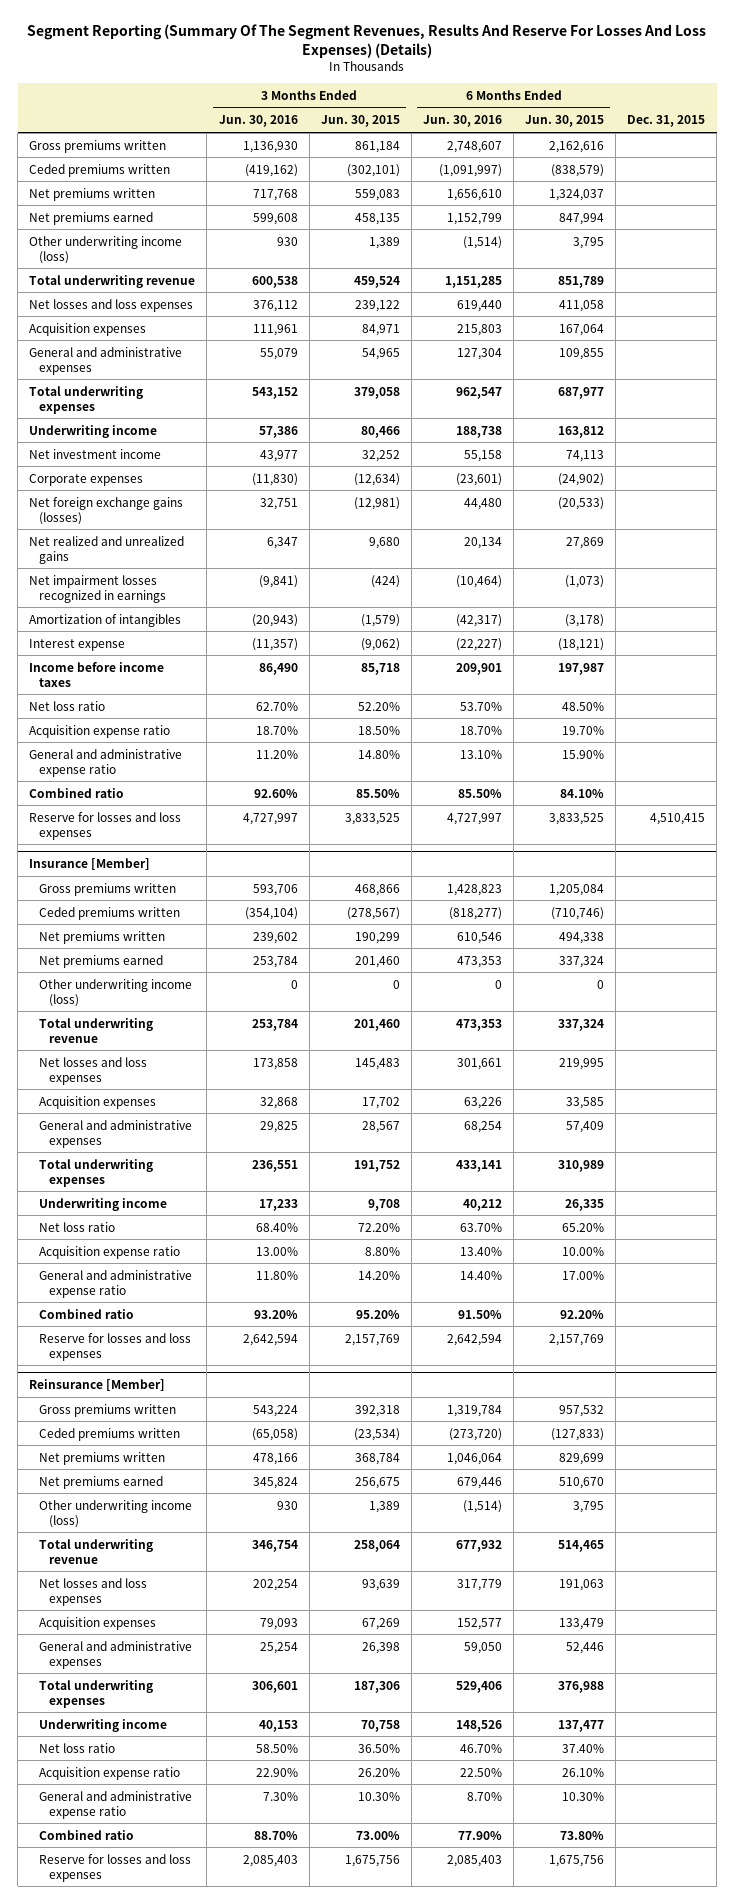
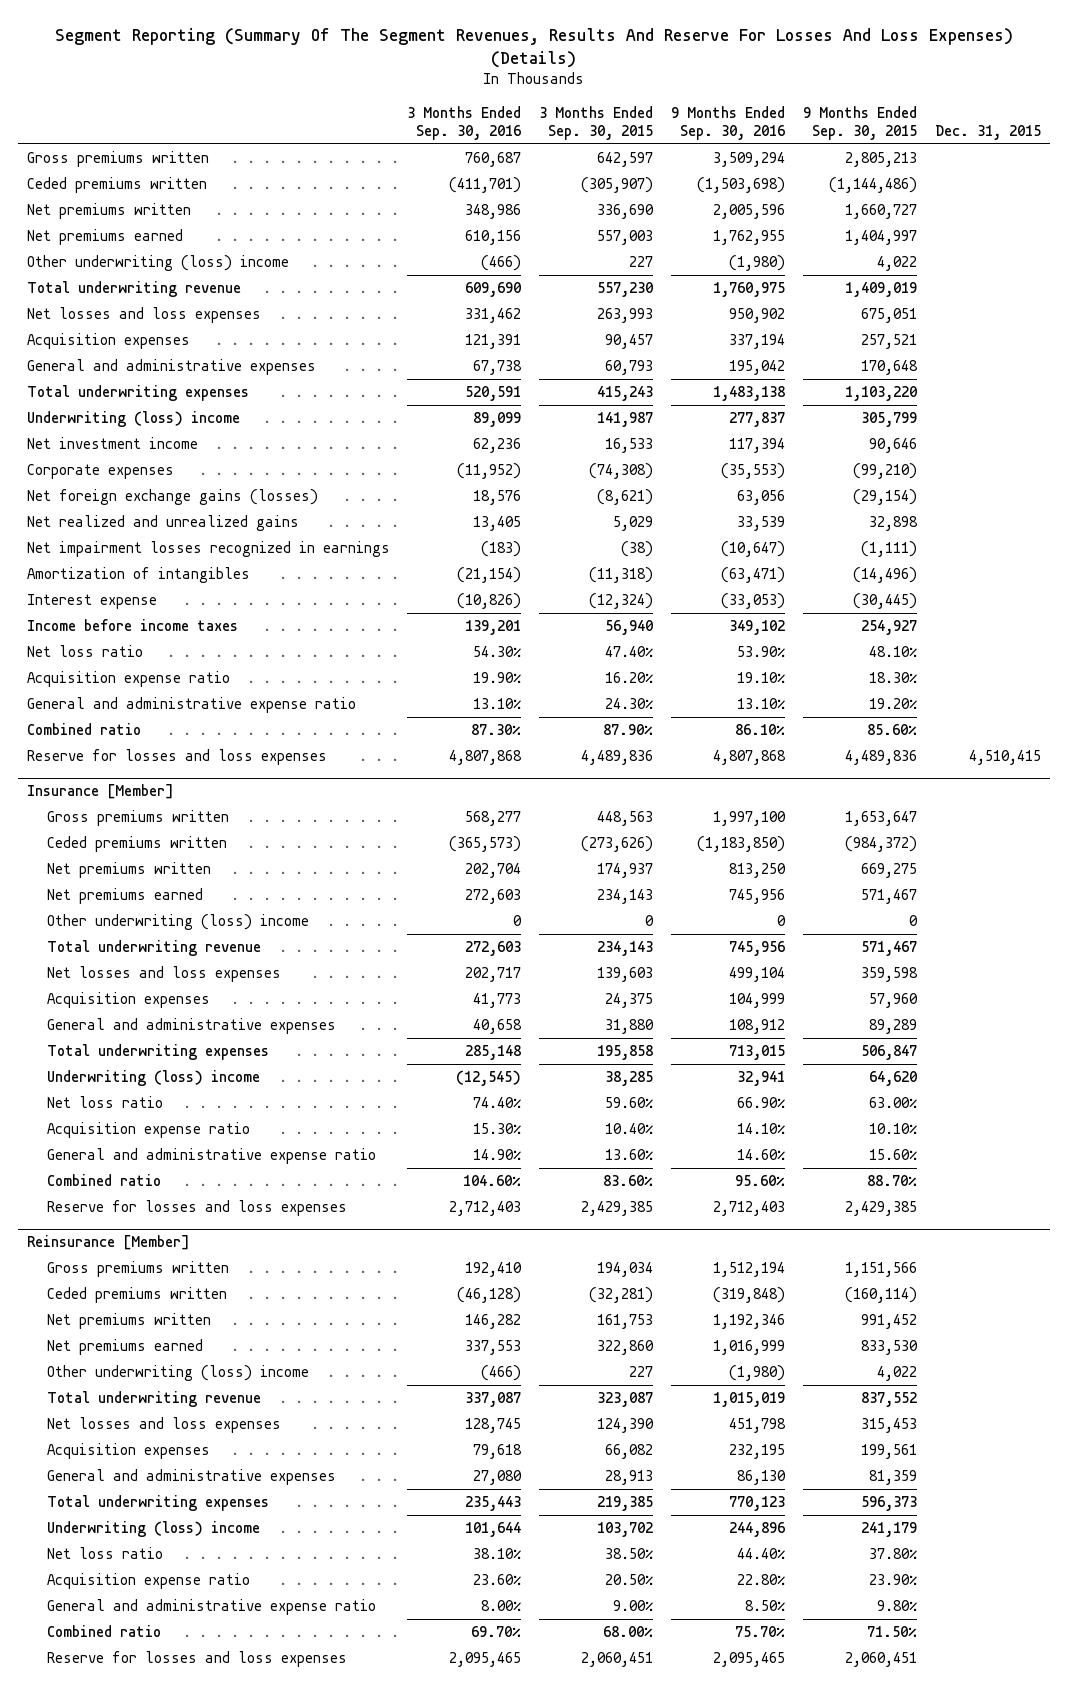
- | 3 Months Ended Jun. 30, 2016 | 3 Months Ended Jun. 30, 2015 | 6 Months Ended Jun. 30, 2016 | 6 Months Ended Jun. 30, 2015 | Dec. 31, 2015
+ | 3 Months Ended Sep. 30, 2016 | 3 Months Ended Sep. 30, 2015 | 9 Months Ended Sep. 30, 2016 | 9 Months Ended Sep. 30, 2015 | Dec. 31, 2015
- Other underwriting income (loss) | 930 | 1,389 | (1,514) | 3,795 |
+ Other underwriting (loss) income | (466) | 227 | (1,980) | 4,022 |
- Underwriting income | 57,386 | 80,466 | 188,738 | 163,812 |
+ Underwriting (loss) income | 89,099 | 141,987 | 277,837 | 305,799 |
@ Insurance [Member]
- Other underwriting income (loss) | 0 | 0 | 0 | 0 |
+ Other underwriting (loss) income | 0 | 0 | 0 | 0 |
- Underwriting income | 17,233 | 9,708 | 40,212 | 26,335 |
+ Underwriting (loss) income | (12,545) | 38,285 | 32,941 | 64,620 |
@ Reinsurance [Member]
- Other underwriting income (loss) | 930 | 1,389 | (1,514) | 3,795 |
+ Other underwriting (loss) income | (466) | 227 | (1,980) | 4,022 |
- Underwriting income | 40,153 | 70,758 | 148,526 | 137,477 |
+ Underwriting (loss) income | 101,644 | 103,702 | 244,896 | 241,179 |

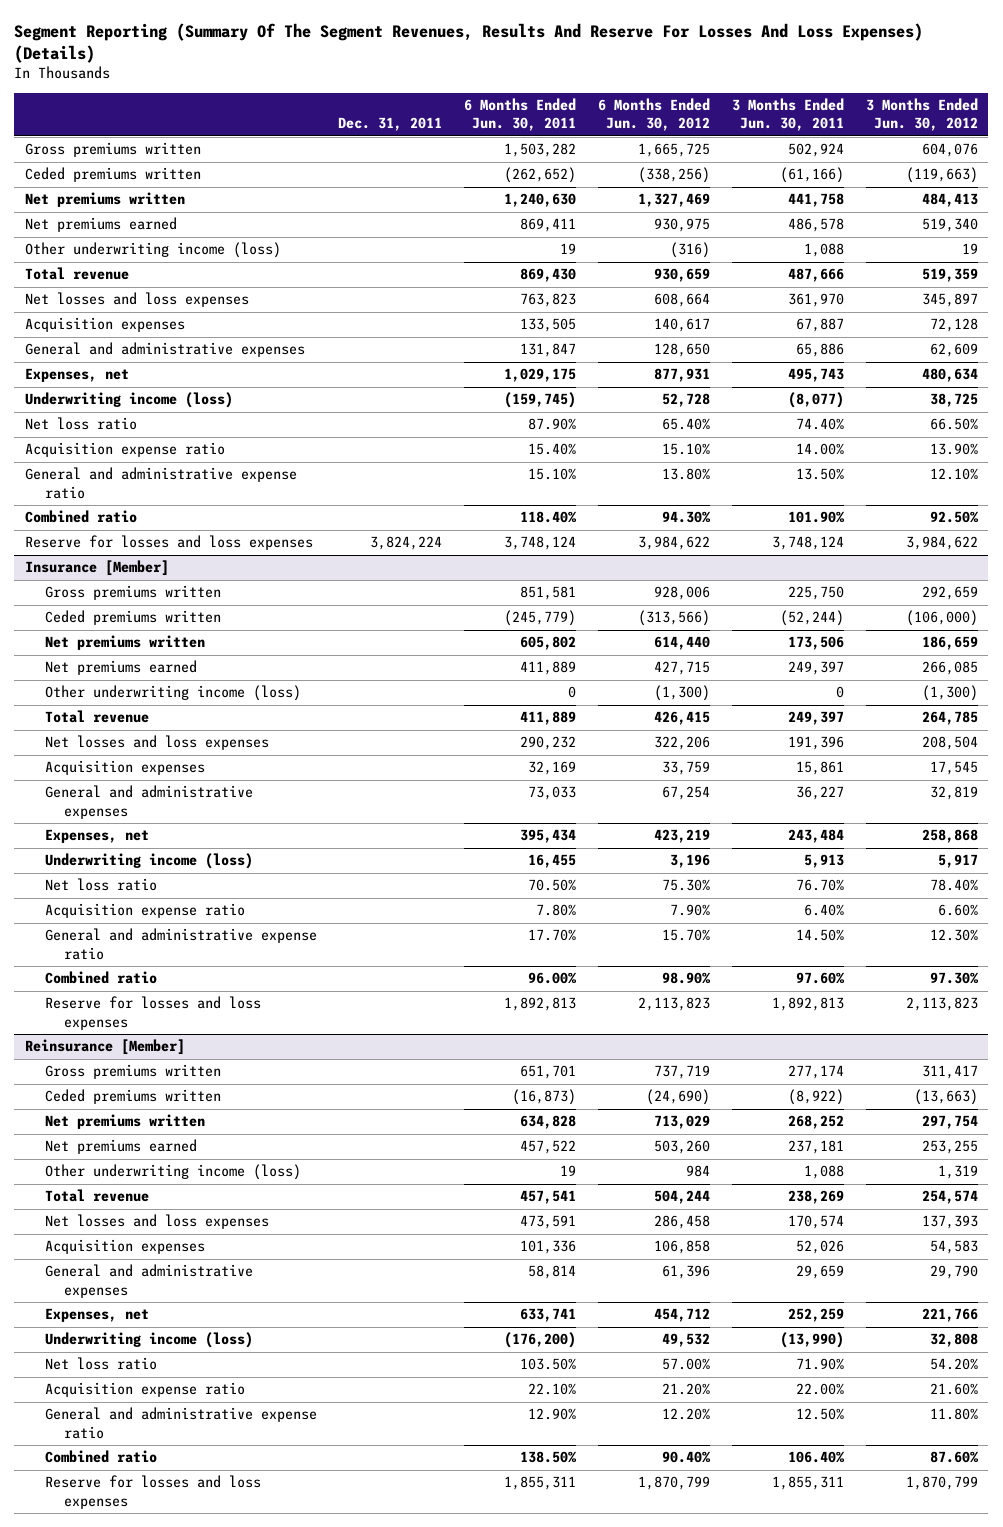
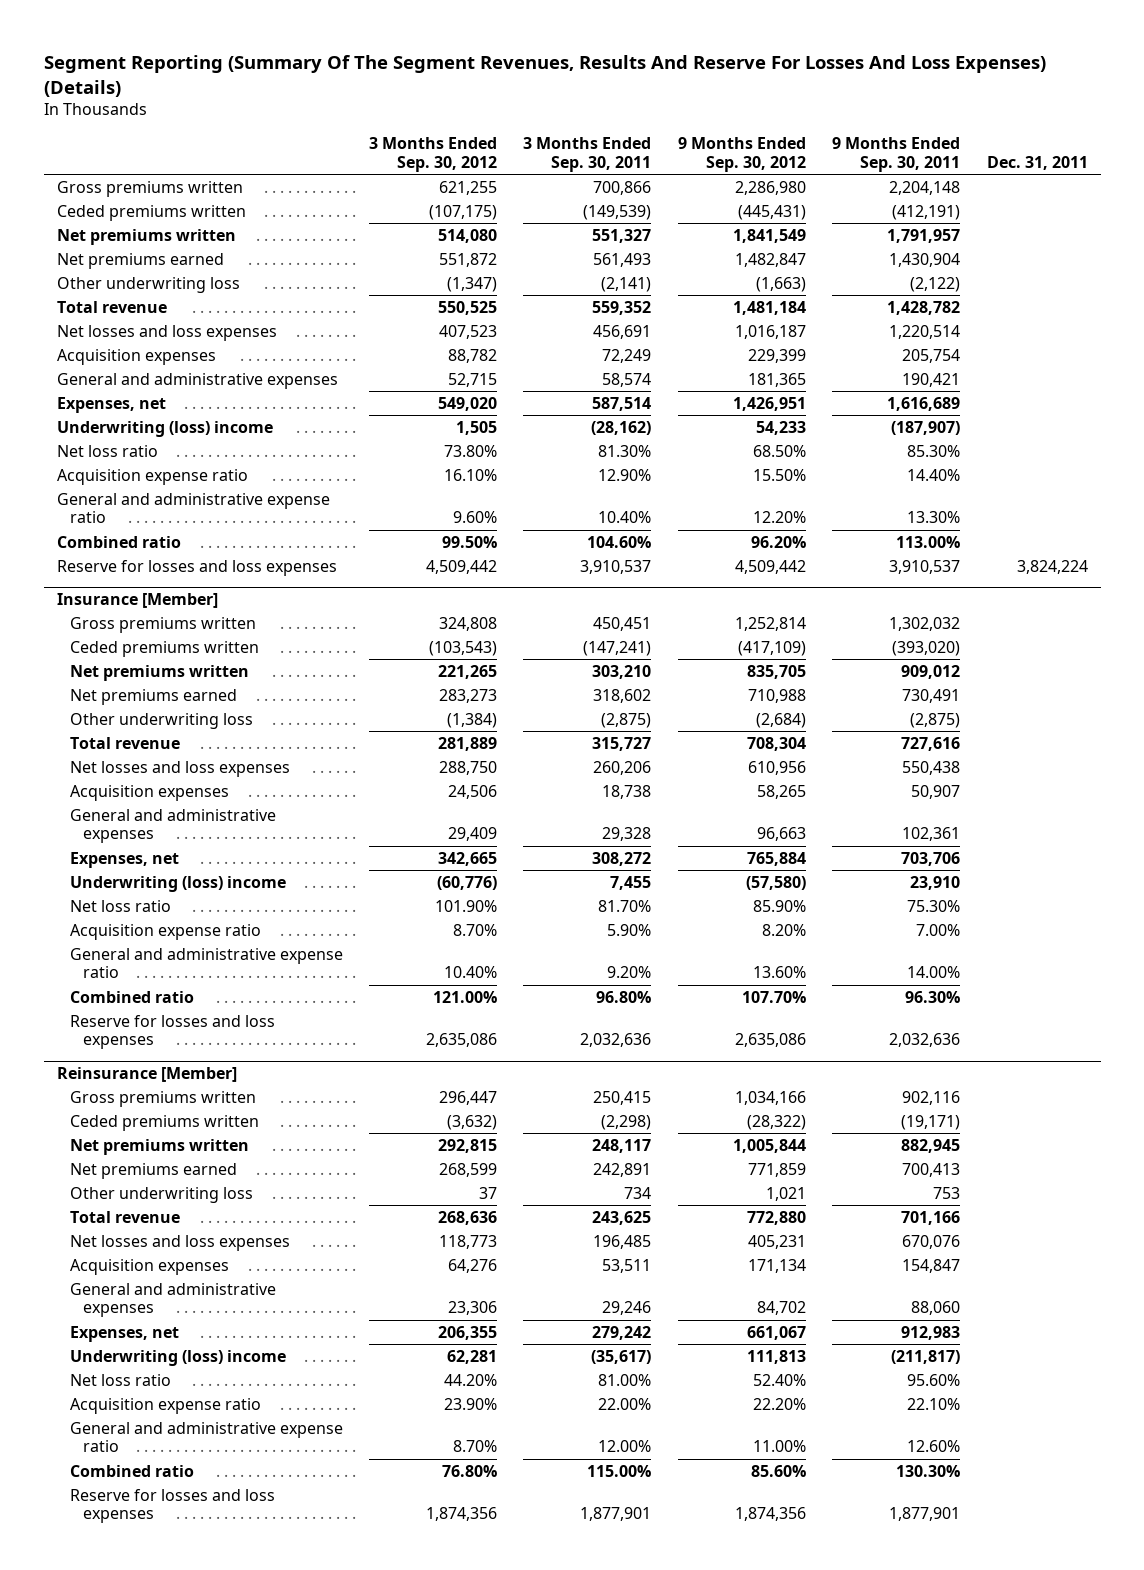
- | Dec. 31, 2011 | 6 Months Ended Jun. 30, 2011 | 6 Months Ended Jun. 30, 2012 | 3 Months Ended Jun. 30, 2011 | 3 Months Ended Jun. 30, 2012
+ | 3 Months Ended Sep. 30, 2012 | 3 Months Ended Sep. 30, 2011 | 9 Months Ended Sep. 30, 2012 | 9 Months Ended Sep. 30, 2011 | Dec. 31, 2011
- Other underwriting income (loss) | | 19 | (316) | 1,088 | 19
+ Other underwriting loss | (1,347) | (2,141) | (1,663) | (2,122) |
- Underwriting income (loss) | | (159,745) | 52,728 | (8,077) | 38,725
+ Underwriting (loss) income | 1,505 | (28,162) | 54,233 | (187,907) |
@ Insurance [Member]
- Other underwriting income (loss) | | 0 | (1,300) | 0 | (1,300)
+ Other underwriting loss | (1,384) | (2,875) | (2,684) | (2,875) |
- Underwriting income (loss) | | 16,455 | 3,196 | 5,913 | 5,917
+ Underwriting (loss) income | (60,776) | 7,455 | (57,580) | 23,910 |
@ Reinsurance [Member]
- Other underwriting income (loss) | | 19 | 984 | 1,088 | 1,319
+ Other underwriting loss | 37 | 734 | 1,021 | 753 |
- Underwriting income (loss) | | (176,200) | 49,532 | (13,990) | 32,808
+ Underwriting (loss) income | 62,281 | (35,617) | 111,813 | (211,817) |

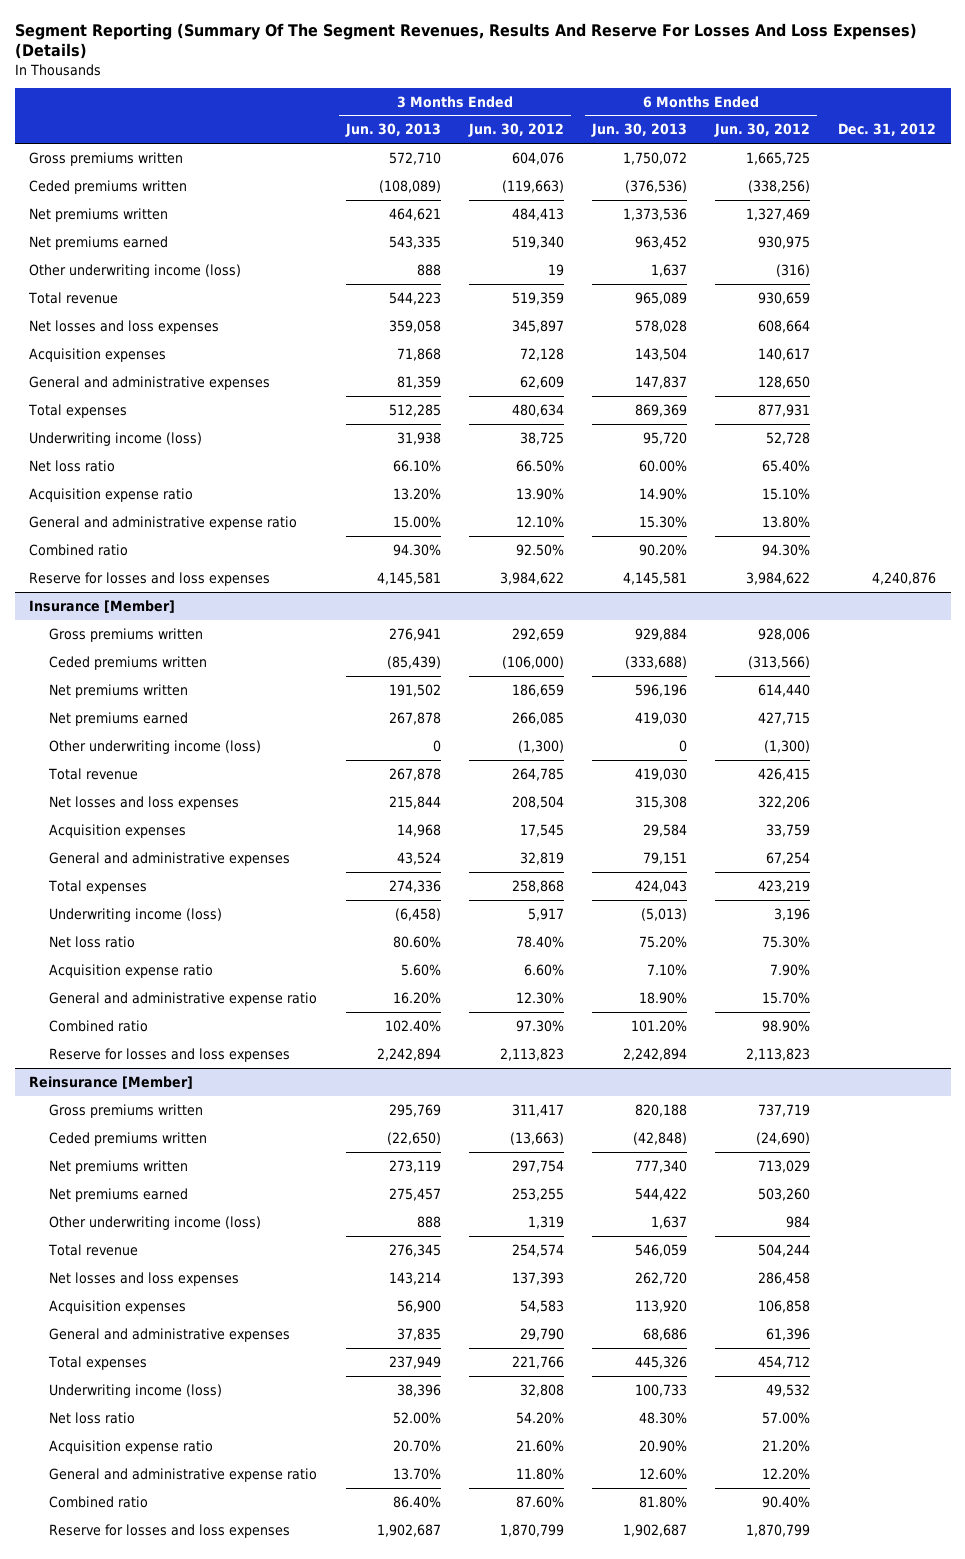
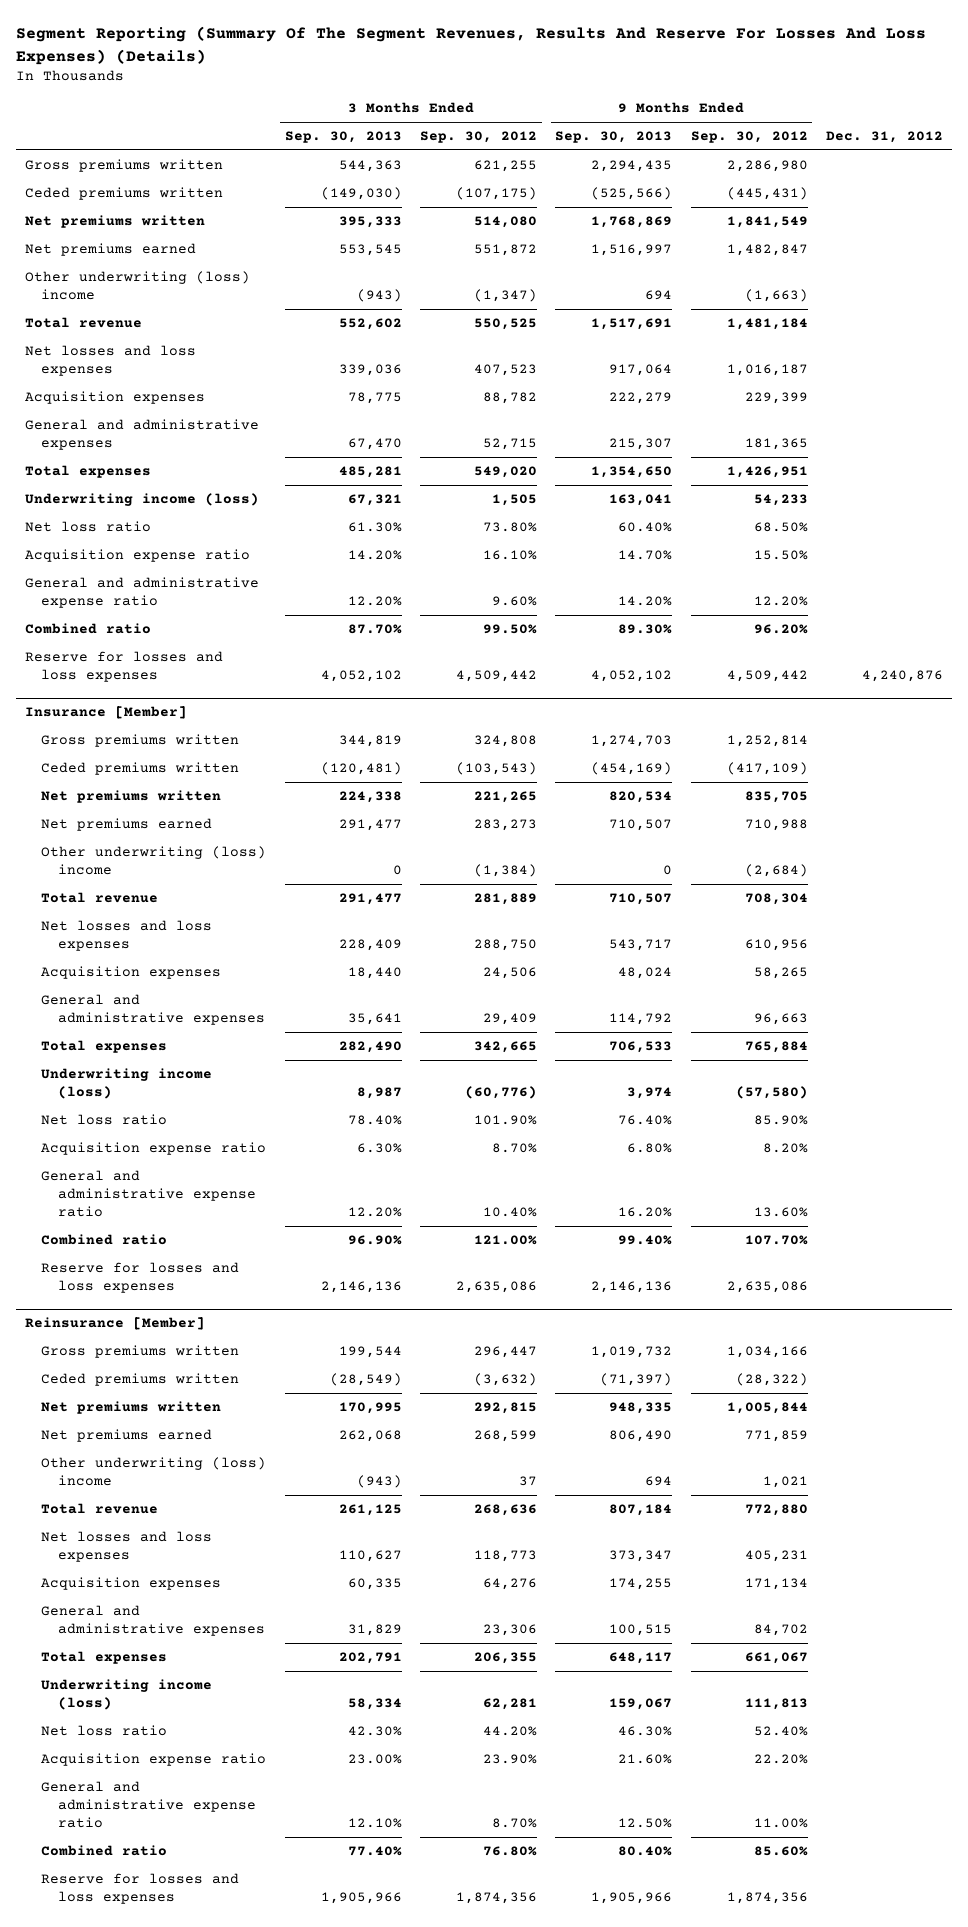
- | 3 Months Ended Jun. 30, 2013 | 3 Months Ended Jun. 30, 2012 | 6 Months Ended Jun. 30, 2013 | 6 Months Ended Jun. 30, 2012 | Dec. 31, 2012
+ | 3 Months Ended Sep. 30, 2013 | 3 Months Ended Sep. 30, 2012 | 9 Months Ended Sep. 30, 2013 | 9 Months Ended Sep. 30, 2012 | Dec. 31, 2012
- Other underwriting income (loss) | 888 | 19 | 1,637 | (316) |
+ Other underwriting (loss) income | (943) | (1,347) | 694 | (1,663) |
@ Insurance [Member]
- Other underwriting income (loss) | 0 | (1,300) | 0 | (1,300) |
+ Other underwriting (loss) income | 0 | (1,384) | 0 | (2,684) |
@ Reinsurance [Member]
- Other underwriting income (loss) | 888 | 1,319 | 1,637 | 984 |
+ Other underwriting (loss) income | (943) | 37 | 694 | 1,021 |

